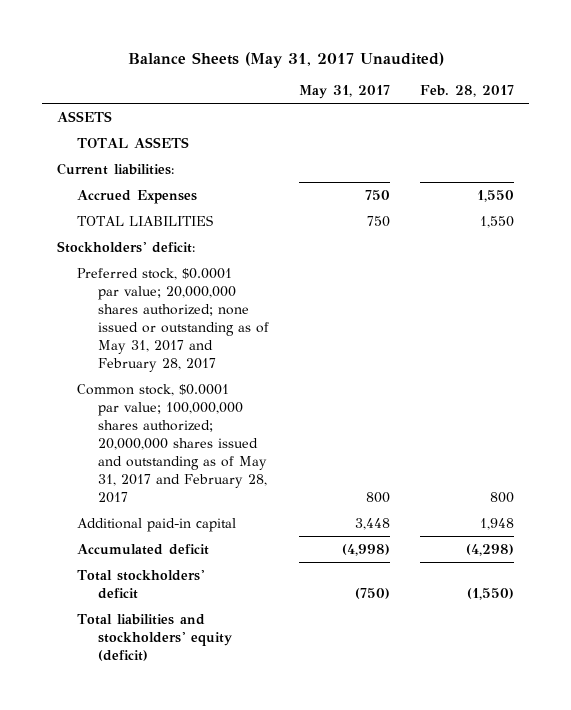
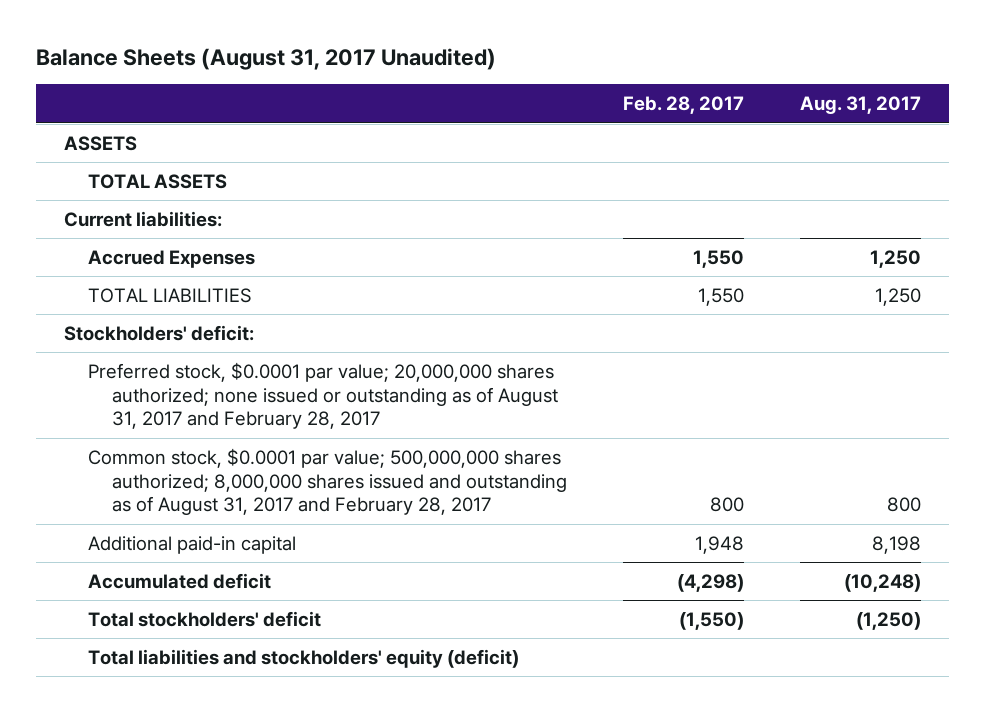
- Balance Sheets (May 31, 2017 Unaudited)
+ Balance Sheets (August 31, 2017 Unaudited)
- | May 31, 2017 | Feb. 28, 2017
+ | Feb. 28, 2017 | Aug. 31, 2017
- Preferred stock, $0.0001 par value; 20,000,000 shares authorized; none issued or outstanding as of May 31, 2017 and February 28, 2017
- Common stock, $0.0001 par value; 100,000,000 shares authorized; 20,000,000 shares issued and outstanding as of May 31, 2017 and February 28, 2017 | 800 | 800
+ Preferred stock, $0.0001 par value; 20,000,000 shares authorized; none issued or outstanding as of August 31, 2017 and February 28, 2017
+ Common stock, $0.0001 par value; 500,000,000 shares authorized; 8,000,000 shares issued and outstanding as of August 31, 2017 and February 28, 2017 | 800 | 800

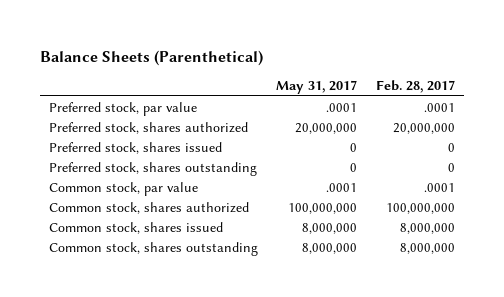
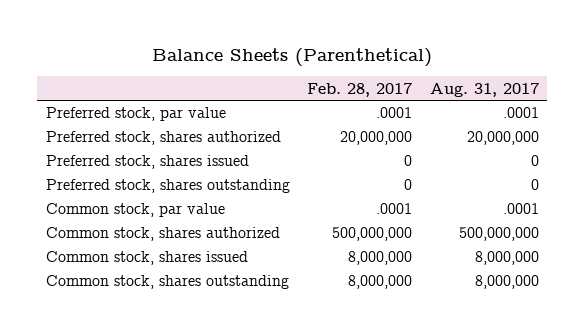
- | May 31, 2017 | Feb. 28, 2017
+ | Feb. 28, 2017 | Aug. 31, 2017
- Common stock, shares authorized | 100,000,000 | 100,000,000
+ Common stock, shares authorized | 500,000,000 | 500,000,000

